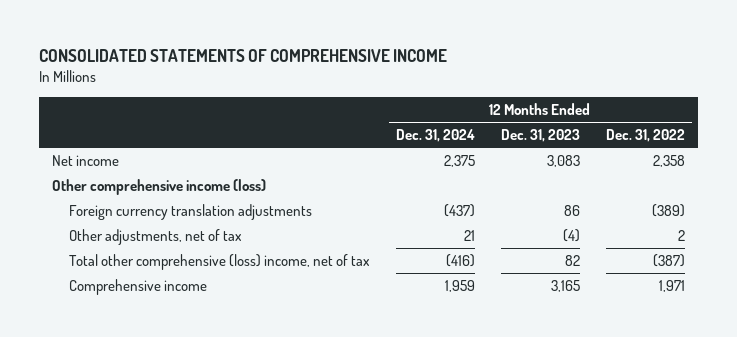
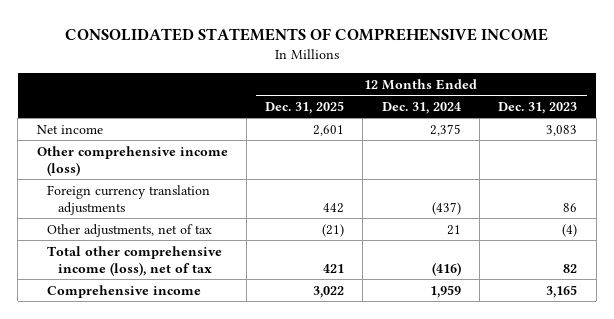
- | 12 Months Ended Dec. 31, 2024 | 12 Months Ended Dec. 31, 2023 | 12 Months Ended Dec. 31, 2022
+ | 12 Months Ended Dec. 31, 2025 | 12 Months Ended Dec. 31, 2024 | 12 Months Ended Dec. 31, 2023
- Total other comprehensive (loss) income, net of tax | (416) | 82 | (387)
+ Total other comprehensive income (loss), net of tax | 421 | (416) | 82

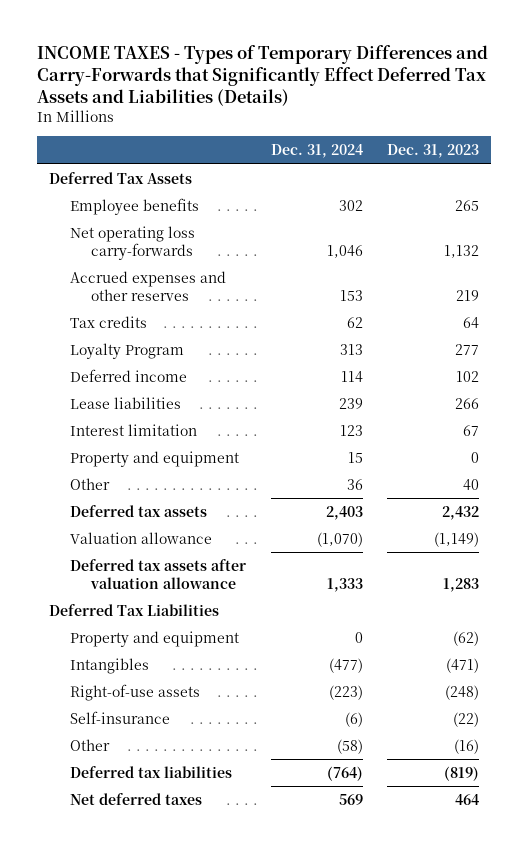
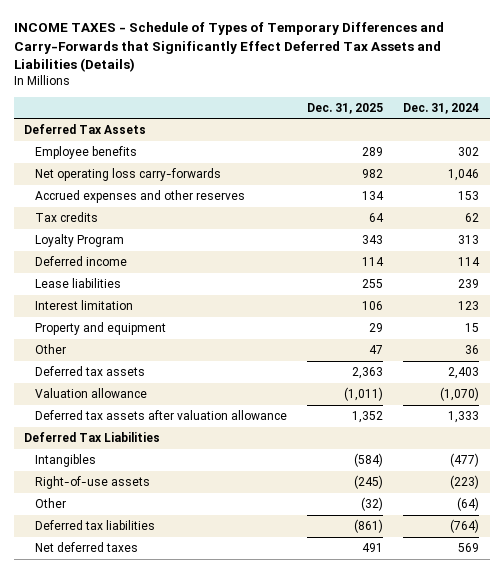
- INCOME TAXES - Types of Temporary Differences and Carry-Forwards that Significantly Effect Deferred Tax Assets and Liabilities (Details)
+ INCOME TAXES - Schedule of Types of Temporary Differences and Carry-Forwards that Significantly Effect Deferred Tax Assets and Liabilities (Details)
- | Dec. 31, 2024 | Dec. 31, 2023
+ | Dec. 31, 2025 | Dec. 31, 2024
- Property and equipment | 0 | (62)
- Self-insurance | (6) | (22)
- Other | (58) | (16)
+ Other | (32) | (64)

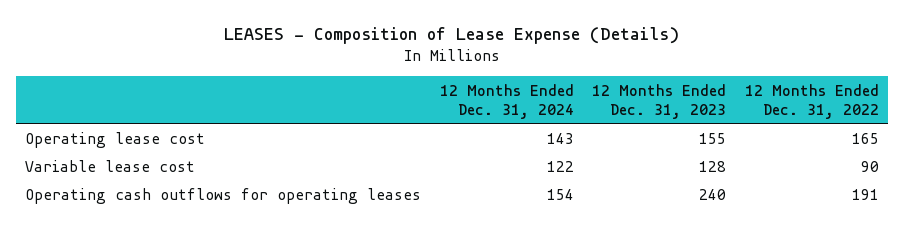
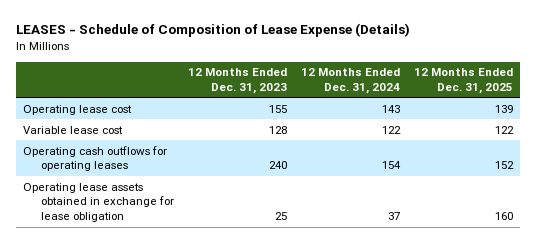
- LEASES - Composition of Lease Expense (Details)
+ LEASES - Schedule of Composition of Lease Expense (Details)
- | 12 Months Ended Dec. 31, 2024 | 12 Months Ended Dec. 31, 2023 | 12 Months Ended Dec. 31, 2022
+ | 12 Months Ended Dec. 31, 2023 | 12 Months Ended Dec. 31, 2024 | 12 Months Ended Dec. 31, 2025
+ Operating lease assets obtained in exchange for lease obligation | 25 | 37 | 160

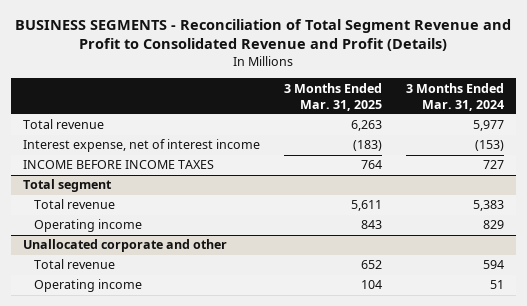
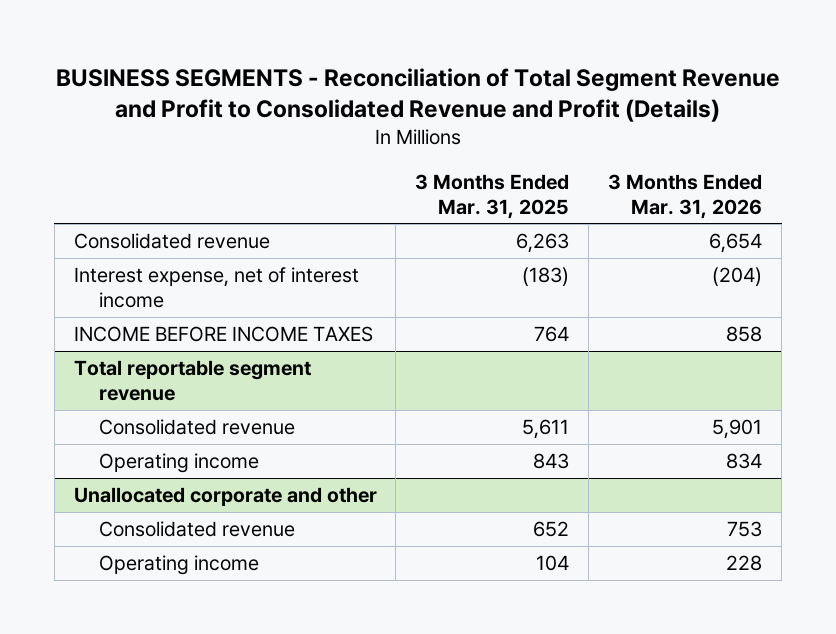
- | 3 Months Ended Mar. 31, 2025 | 3 Months Ended Mar. 31, 2024
+ | 3 Months Ended Mar. 31, 2025 | 3 Months Ended Mar. 31, 2026
- Total revenue | 6,263 | 5,977
+ Consolidated revenue | 6,263 | 6,654
- Total segment
- Total revenue | 5,611 | 5,383
+ Total reportable segment revenue
+ Consolidated revenue | 5,611 | 5,901
@ Unallocated corporate and other
- Total revenue | 652 | 594
+ Consolidated revenue | 652 | 753

